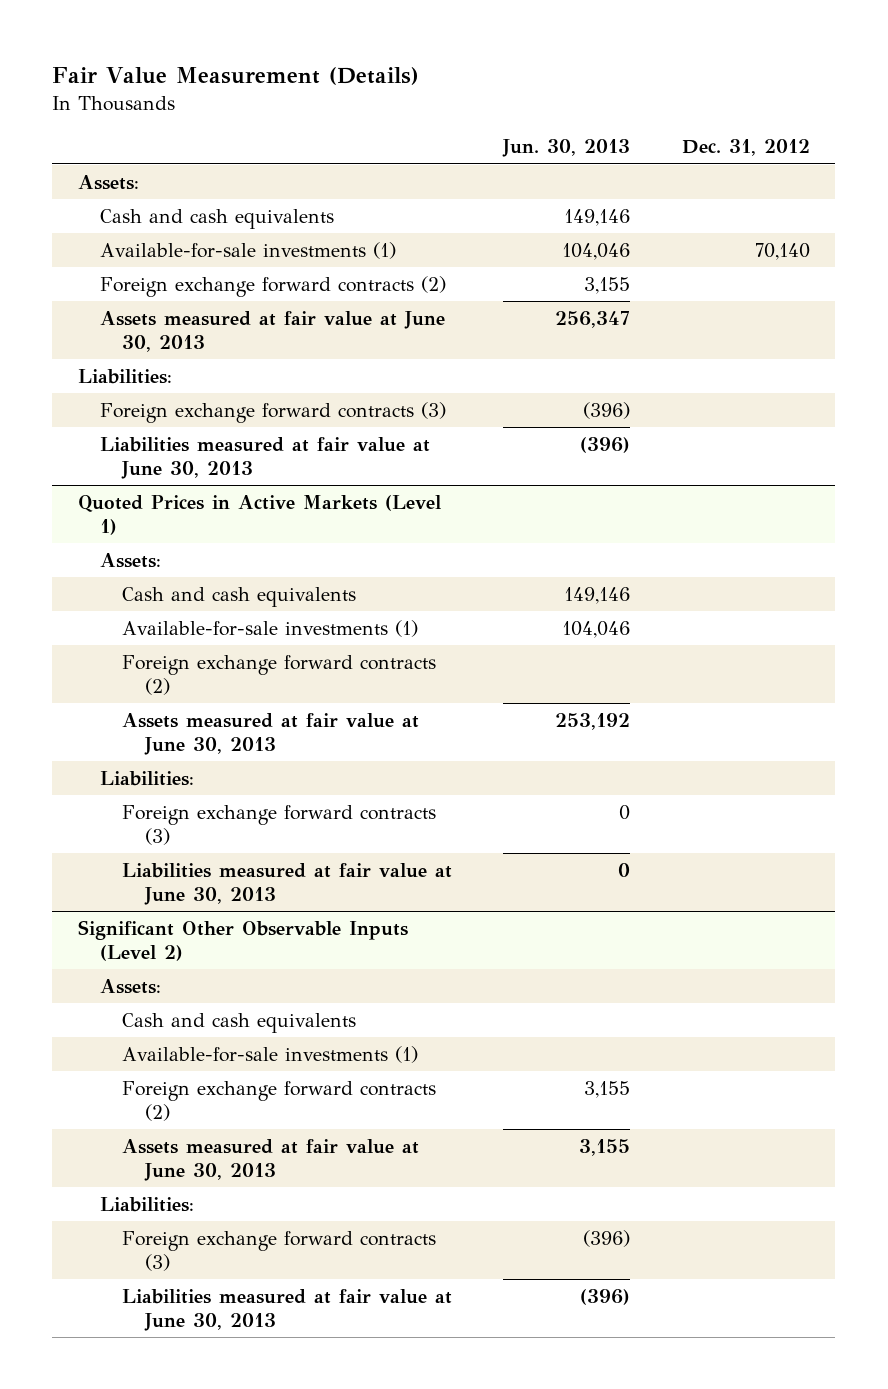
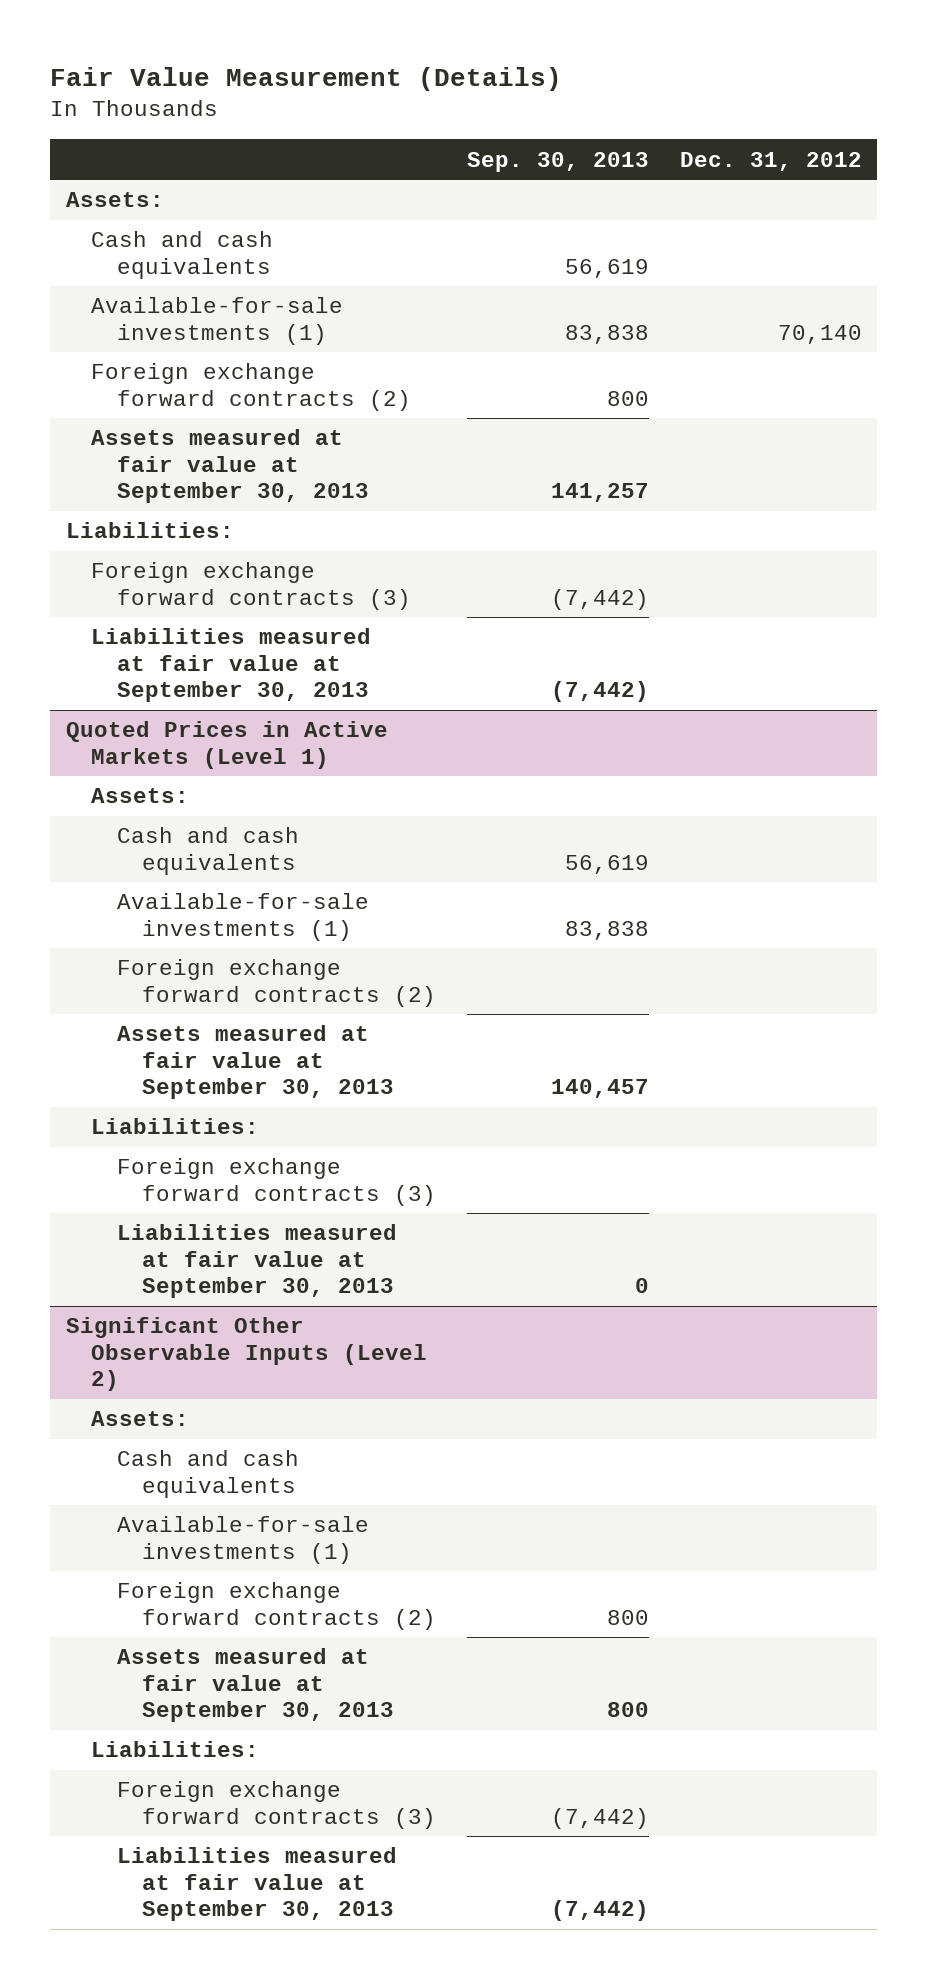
- | Jun. 30, 2013 | Dec. 31, 2012
+ | Sep. 30, 2013 | Dec. 31, 2012
- Assets measured at fair value at June 30, 2013 | 256,347 |
+ Assets measured at fair value at September 30, 2013 | 141,257 |
- Liabilities measured at fair value at June 30, 2013 | (396) |
+ Liabilities measured at fair value at September 30, 2013 | (7,442) |
@ Quoted Prices in Active Markets (Level 1)
- Assets measured at fair value at June 30, 2013 | 253,192 |
+ Assets measured at fair value at September 30, 2013 | 140,457 |
- Liabilities measured at fair value at June 30, 2013 | 0 |
+ Liabilities measured at fair value at September 30, 2013 | 0 |
@ Significant Other Observable Inputs (Level 2)
- Assets measured at fair value at June 30, 2013 | 3,155 |
+ Assets measured at fair value at September 30, 2013 | 800 |
- Liabilities measured at fair value at June 30, 2013 | (396) |
+ Liabilities measured at fair value at September 30, 2013 | (7,442) |

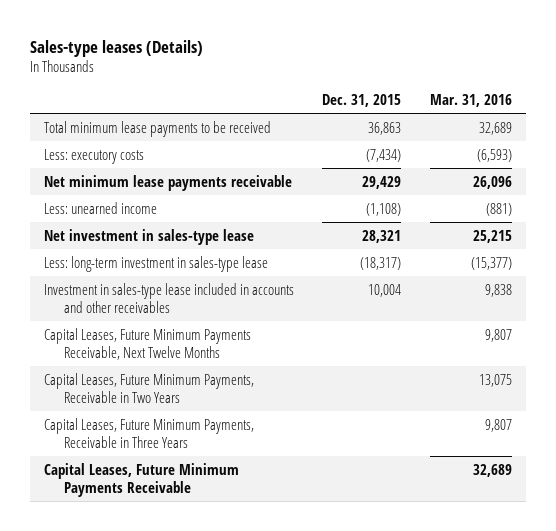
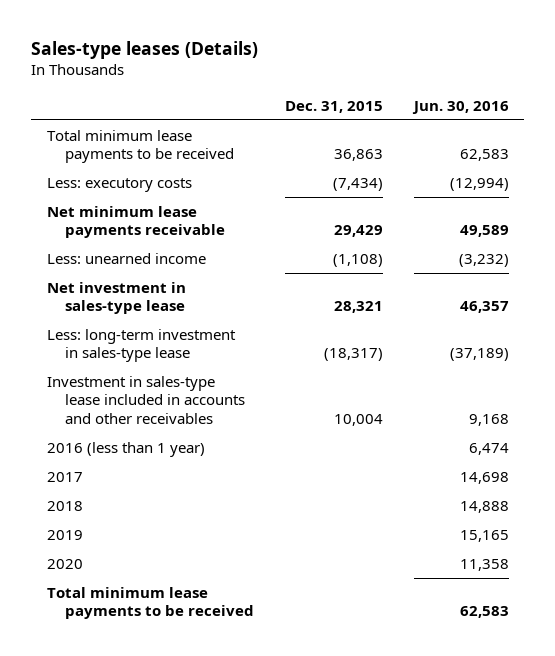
- | Dec. 31, 2015 | Mar. 31, 2016
+ | Dec. 31, 2015 | Jun. 30, 2016
- Capital Leases, Future Minimum Payments Receivable, Next Twelve Months | | 9,807
- Capital Leases, Future Minimum Payments, Receivable in Two Years | | 13,075
- Capital Leases, Future Minimum Payments, Receivable in Three Years | | 9,807
- Capital Leases, Future Minimum Payments Receivable | | 32,689
+ 2016 (less than 1 year) | | 6,474
+ 2017 | | 14,698
+ 2018 | | 14,888
+ 2019 | | 15,165
+ 2020 | | 11,358
+ Total minimum lease payments to be received | | 62,583

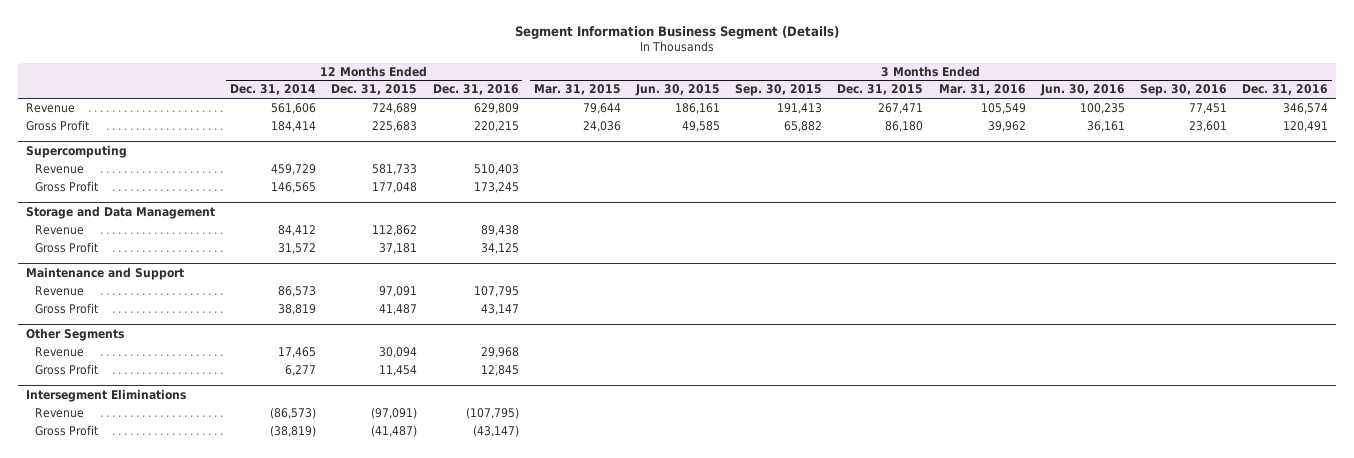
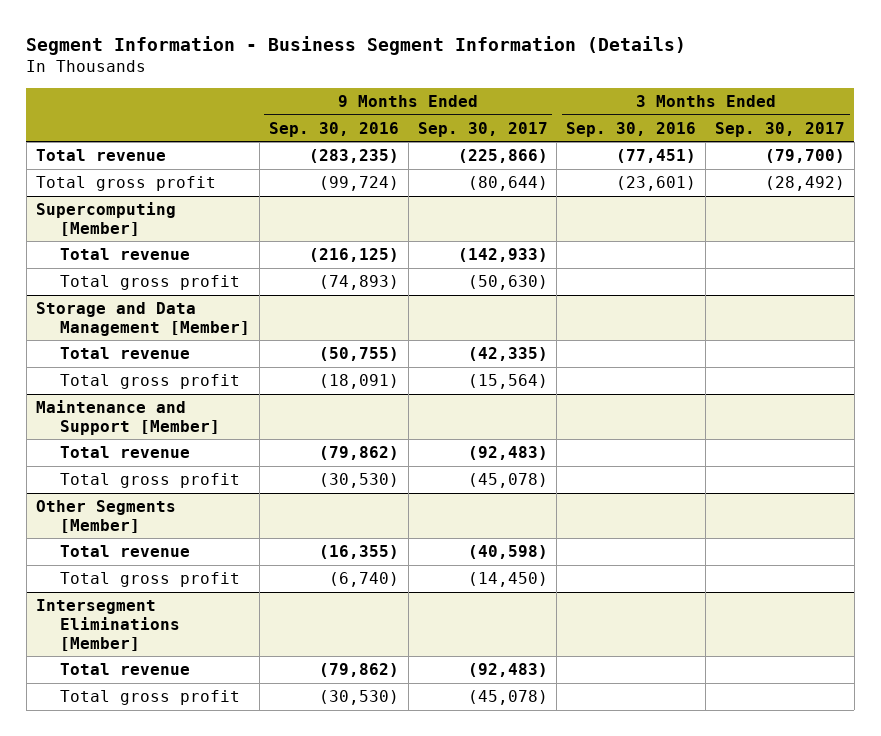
- Segment Information Business Segment (Details)
+ Segment Information - Business Segment Information (Details)
- | 12 Months Ended Dec. 31, 2014 | 12 Months Ended Dec. 31, 2015 | 12 Months Ended Dec. 31, 2016 | 3 Months Ended Mar. 31, 2015 | 3 Months Ended Jun. 30, 2015 | 3 Months Ended Sep. 30, 2015 | 3 Months Ended Dec. 31, 2015 | 3 Months Ended Mar. 31, 2016 | 3 Months Ended Jun. 30, 2016 | 3 Months Ended Sep. 30, 2016 | 3 Months Ended Dec. 31, 2016
+ | 9 Months Ended Sep. 30, 2016 | 9 Months Ended Sep. 30, 2017 | 3 Months Ended Sep. 30, 2016 | 3 Months Ended Sep. 30, 2017
- Revenue | 561,606 | 724,689 | 629,809 | 79,644 | 186,161 | 191,413 | 267,471 | 105,549 | 100,235 | 77,451 | 346,574
- Gross Profit | 184,414 | 225,683 | 220,215 | 24,036 | 49,585 | 65,882 | 86,180 | 39,962 | 36,161 | 23,601 | 120,491
- Supercomputing
- Revenue | 459,729 | 581,733 | 510,403 | | | | | | | |
- Gross Profit | 146,565 | 177,048 | 173,245 | | | | | | | |
- Storage and Data Management
- Revenue | 84,412 | 112,862 | 89,438 | | | | | | | |
- Gross Profit | 31,572 | 37,181 | 34,125 | | | | | | | |
- Maintenance and Support
- Revenue | 86,573 | 97,091 | 107,795 | | | | | | | |
- Gross Profit | 38,819 | 41,487 | 43,147 | | | | | | | |
- Other Segments
- Revenue | 17,465 | 30,094 | 29,968 | | | | | | | |
- Gross Profit | 6,277 | 11,454 | 12,845 | | | | | | | |
- Intersegment Eliminations
- Revenue | (86,573) | (97,091) | (107,795) | | | | | | | |
- Gross Profit | (38,819) | (41,487) | (43,147) | | | | | | | |
+ Total revenue | (283,235) | (225,866) | (77,451) | (79,700)
+ Total gross profit | (99,724) | (80,644) | (23,601) | (28,492)
+ Supercomputing [Member]
+ Total revenue | (216,125) | (142,933) | |
+ Total gross profit | (74,893) | (50,630) | |
+ Storage and Data Management [Member]
+ Total revenue | (50,755) | (42,335) | |
+ Total gross profit | (18,091) | (15,564) | |
+ Maintenance and Support [Member]
+ Total revenue | (79,862) | (92,483) | |
+ Total gross profit | (30,530) | (45,078) | |
+ Other Segments [Member]
+ Total revenue | (16,355) | (40,598) | |
+ Total gross profit | (6,740) | (14,450) | |
+ Intersegment Eliminations [Member]
+ Total revenue | (79,862) | (92,483) | |
+ Total gross profit | (30,530) | (45,078) | |

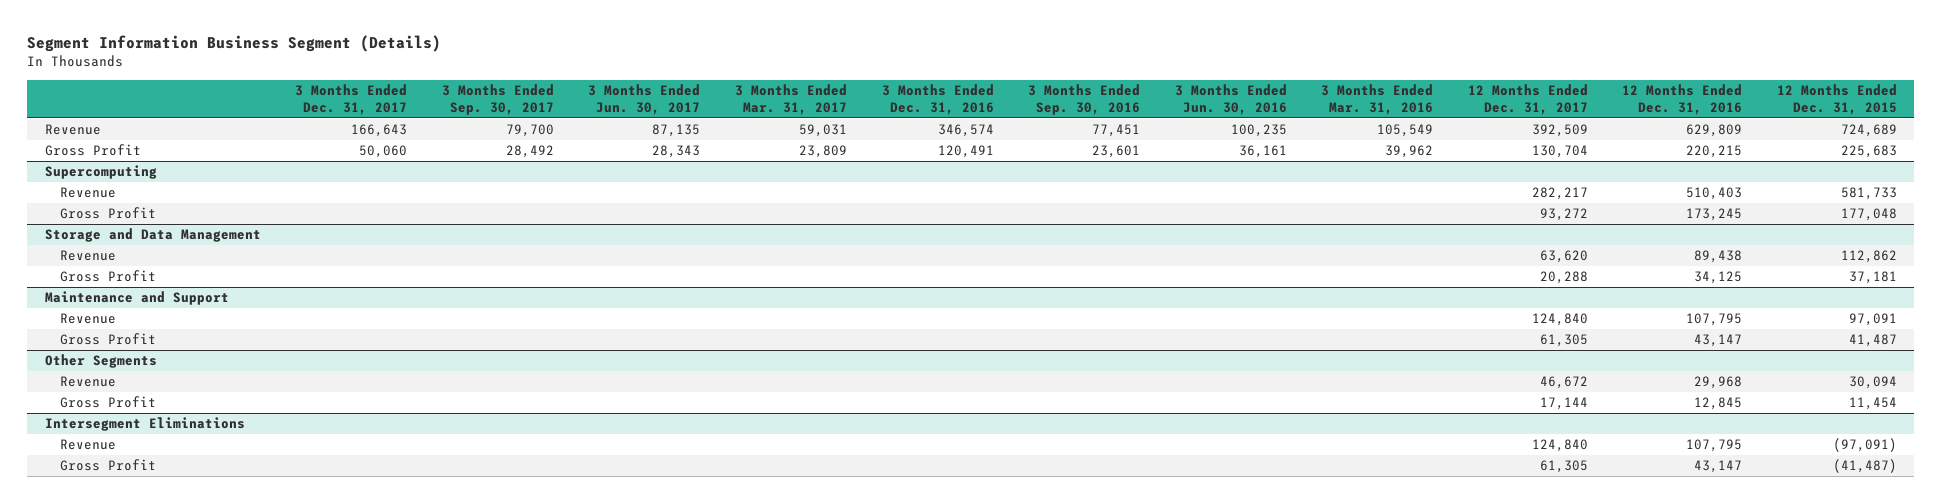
- Segment Information - Business Segment Information (Details)
+ Segment Information Business Segment (Details)
- | 9 Months Ended Sep. 30, 2016 | 9 Months Ended Sep. 30, 2017 | 3 Months Ended Sep. 30, 2016 | 3 Months Ended Sep. 30, 2017
+ | 3 Months Ended Dec. 31, 2017 | 3 Months Ended Sep. 30, 2017 | 3 Months Ended Jun. 30, 2017 | 3 Months Ended Mar. 31, 2017 | 3 Months Ended Dec. 31, 2016 | 3 Months Ended Sep. 30, 2016 | 3 Months Ended Jun. 30, 2016 | 3 Months Ended Mar. 31, 2016 | 12 Months Ended Dec. 31, 2017 | 12 Months Ended Dec. 31, 2016 | 12 Months Ended Dec. 31, 2015
- Total revenue | (283,235) | (225,866) | (77,451) | (79,700)
- Total gross profit | (99,724) | (80,644) | (23,601) | (28,492)
- Supercomputing [Member]
- Total revenue | (216,125) | (142,933) | |
- Total gross profit | (74,893) | (50,630) | |
- Storage and Data Management [Member]
- Total revenue | (50,755) | (42,335) | |
- Total gross profit | (18,091) | (15,564) | |
- Maintenance and Support [Member]
- Total revenue | (79,862) | (92,483) | |
- Total gross profit | (30,530) | (45,078) | |
- Other Segments [Member]
- Total revenue | (16,355) | (40,598) | |
- Total gross profit | (6,740) | (14,450) | |
- Intersegment Eliminations [Member]
- Total revenue | (79,862) | (92,483) | |
- Total gross profit | (30,530) | (45,078) | |
+ Revenue | 166,643 | 79,700 | 87,135 | 59,031 | 346,574 | 77,451 | 100,235 | 105,549 | 392,509 | 629,809 | 724,689
+ Gross Profit | 50,060 | 28,492 | 28,343 | 23,809 | 120,491 | 23,601 | 36,161 | 39,962 | 130,704 | 220,215 | 225,683
+ Supercomputing
+ Revenue | | | | | | | | | 282,217 | 510,403 | 581,733
+ Gross Profit | | | | | | | | | 93,272 | 173,245 | 177,048
+ Storage and Data Management
+ Revenue | | | | | | | | | 63,620 | 89,438 | 112,862
+ Gross Profit | | | | | | | | | 20,288 | 34,125 | 37,181
+ Maintenance and Support
+ Revenue | | | | | | | | | 124,840 | 107,795 | 97,091
+ Gross Profit | | | | | | | | | 61,305 | 43,147 | 41,487
+ Other Segments
+ Revenue | | | | | | | | | 46,672 | 29,968 | 30,094
+ Gross Profit | | | | | | | | | 17,144 | 12,845 | 11,454
+ Intersegment Eliminations
+ Revenue | | | | | | | | | 124,840 | 107,795 | (97,091)
+ Gross Profit | | | | | | | | | 61,305 | 43,147 | (41,487)

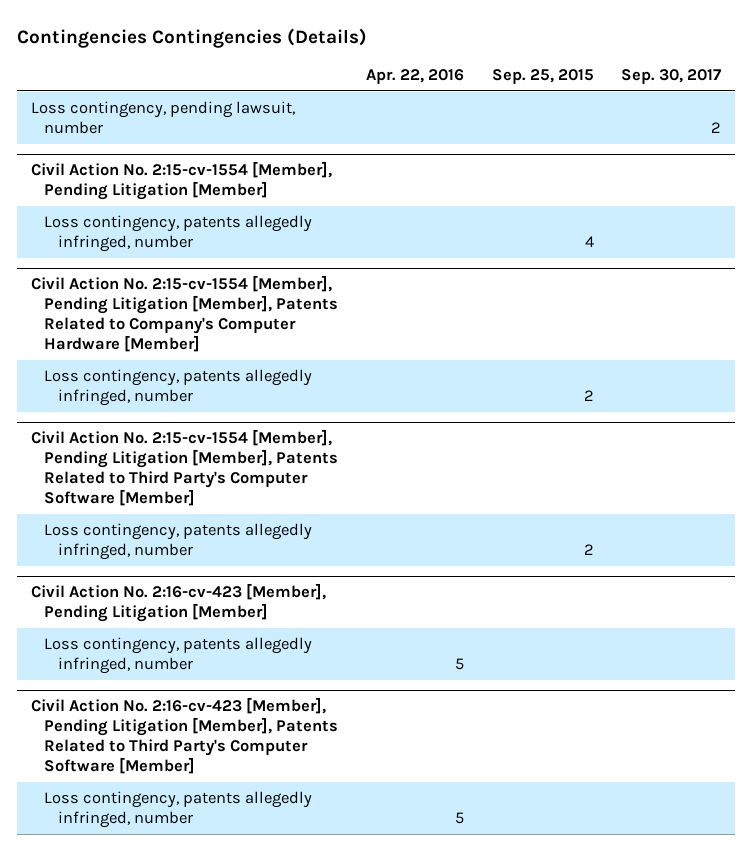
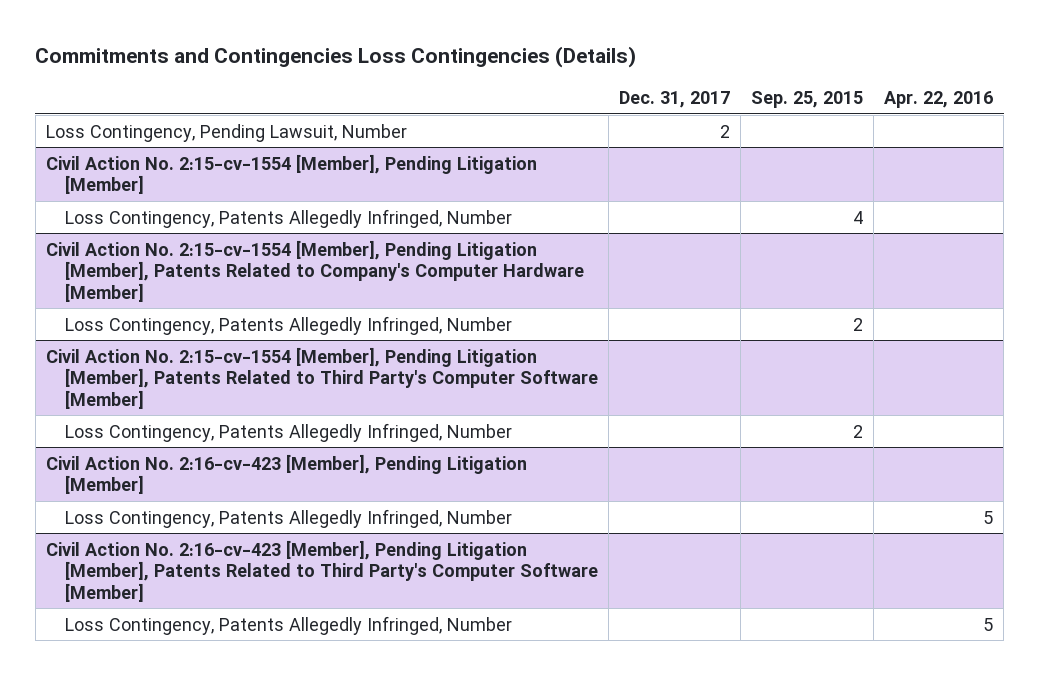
- Contingencies Contingencies (Details)
+ Commitments and Contingencies Loss Contingencies (Details)
- | Apr. 22, 2016 | Sep. 25, 2015 | Sep. 30, 2017
+ | Dec. 31, 2017 | Sep. 25, 2015 | Apr. 22, 2016
- Loss contingency, pending lawsuit, number | | | 2
+ Loss Contingency, Pending Lawsuit, Number | 2 | |
@ Civil Action No. 2:15-cv-1554 [Member], Pending Litigation [Member]
- Loss contingency, patents allegedly infringed, number | | 4 |
+ Loss Contingency, Patents Allegedly Infringed, Number | | 4 |
@ Civil Action No. 2:15-cv-1554 [Member], Pending Litigation [Member], Patents Related to Company's Computer Hardware [Member]
- Loss contingency, patents allegedly infringed, number | | 2 |
+ Loss Contingency, Patents Allegedly Infringed, Number | | 2 |
@ Civil Action No. 2:15-cv-1554 [Member], Pending Litigation [Member], Patents Related to Third Party's Computer Software [Member]
- Loss contingency, patents allegedly infringed, number | | 2 |
+ Loss Contingency, Patents Allegedly Infringed, Number | | 2 |
@ Civil Action No. 2:16-cv-423 [Member], Pending Litigation [Member]
- Loss contingency, patents allegedly infringed, number | 5 | |
+ Loss Contingency, Patents Allegedly Infringed, Number | | | 5
@ Civil Action No. 2:16-cv-423 [Member], Pending Litigation [Member], Patents Related to Third Party's Computer Software [Member]
- Loss contingency, patents allegedly infringed, number | 5 | |
+ Loss Contingency, Patents Allegedly Infringed, Number | | | 5

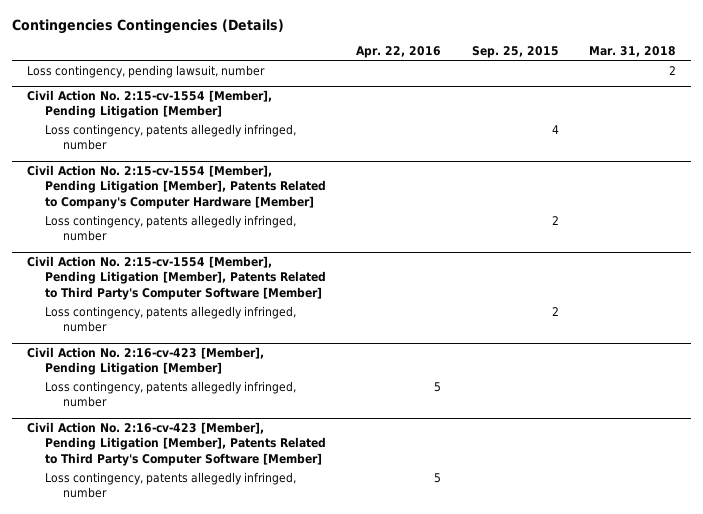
- Commitments and Contingencies Loss Contingencies (Details)
+ Contingencies Contingencies (Details)
- | Dec. 31, 2017 | Sep. 25, 2015 | Apr. 22, 2016
+ | Apr. 22, 2016 | Sep. 25, 2015 | Mar. 31, 2018
- Loss Contingency, Pending Lawsuit, Number | 2 | |
+ Loss contingency, pending lawsuit, number | | | 2
@ Civil Action No. 2:15-cv-1554 [Member], Pending Litigation [Member]
- Loss Contingency, Patents Allegedly Infringed, Number | | 4 |
+ Loss contingency, patents allegedly infringed, number | | 4 |
@ Civil Action No. 2:15-cv-1554 [Member], Pending Litigation [Member], Patents Related to Company's Computer Hardware [Member]
- Loss Contingency, Patents Allegedly Infringed, Number | | 2 |
+ Loss contingency, patents allegedly infringed, number | | 2 |
@ Civil Action No. 2:15-cv-1554 [Member], Pending Litigation [Member], Patents Related to Third Party's Computer Software [Member]
- Loss Contingency, Patents Allegedly Infringed, Number | | 2 |
+ Loss contingency, patents allegedly infringed, number | | 2 |
@ Civil Action No. 2:16-cv-423 [Member], Pending Litigation [Member]
- Loss Contingency, Patents Allegedly Infringed, Number | | | 5
+ Loss contingency, patents allegedly infringed, number | 5 | |
@ Civil Action No. 2:16-cv-423 [Member], Pending Litigation [Member], Patents Related to Third Party's Computer Software [Member]
- Loss Contingency, Patents Allegedly Infringed, Number | | | 5
+ Loss contingency, patents allegedly infringed, number | 5 | |

